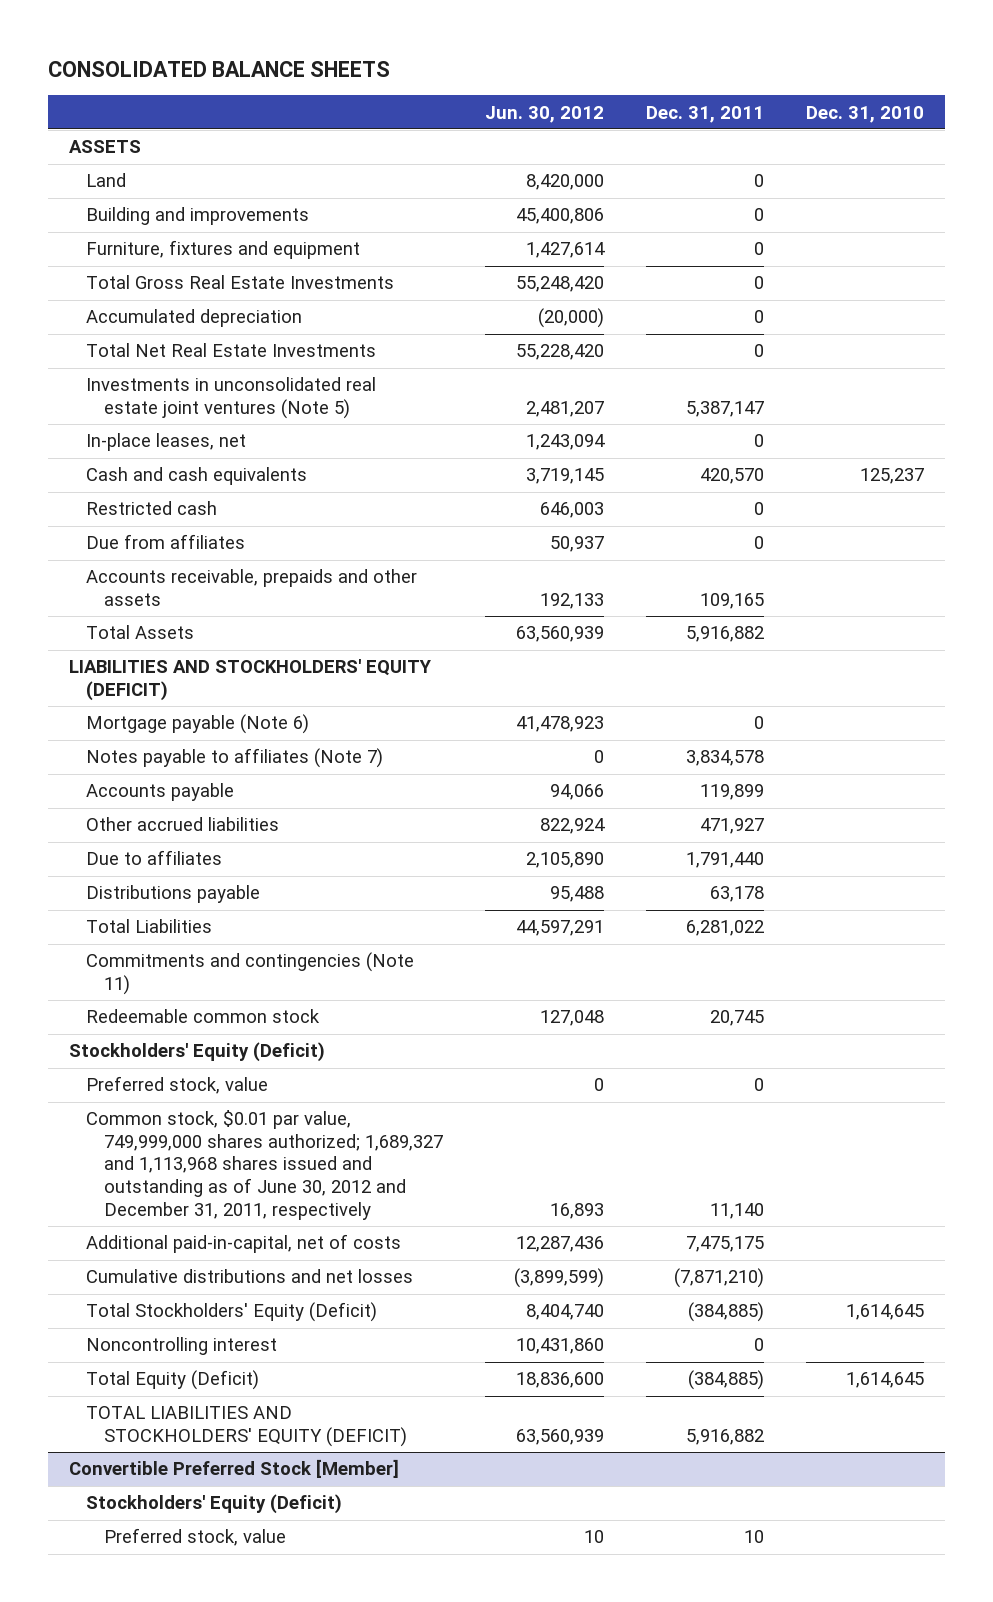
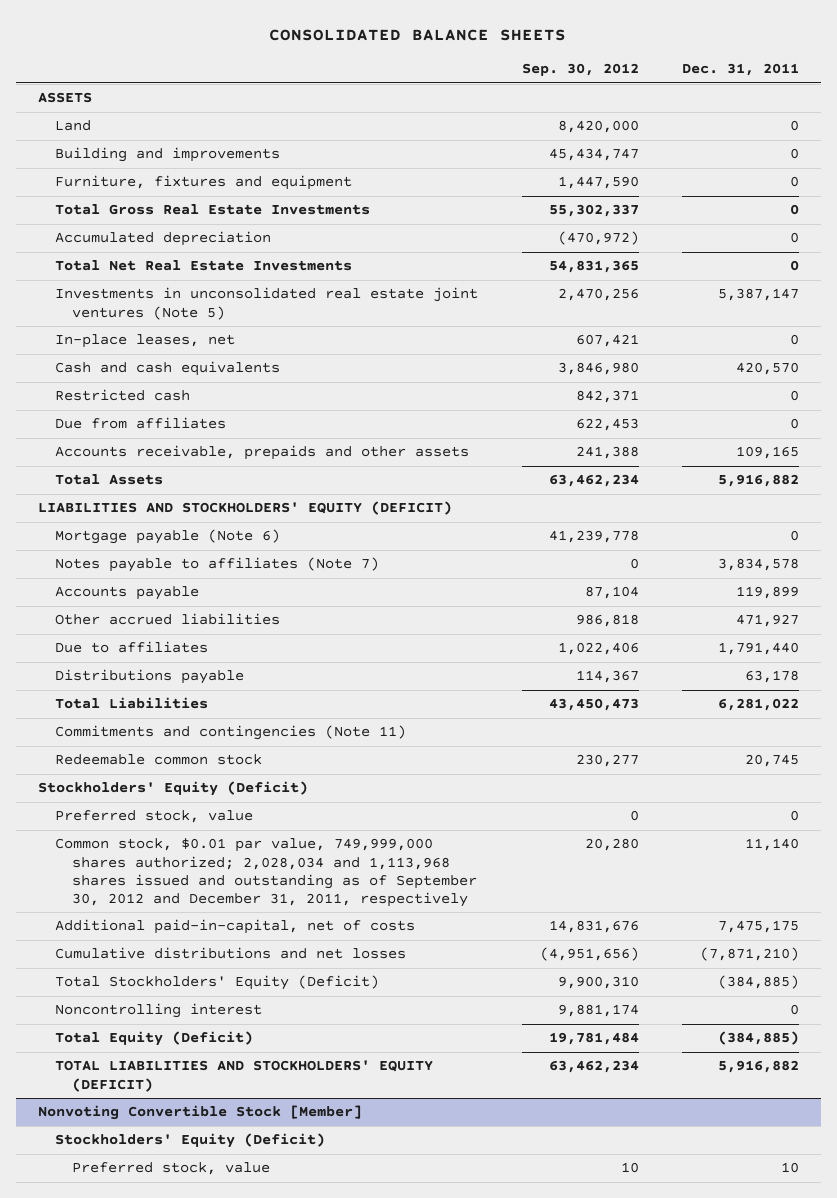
- | Jun. 30, 2012 | Dec. 31, 2011 | Dec. 31, 2010
+ | Sep. 30, 2012 | Dec. 31, 2011
- Common stock, $0.01 par value, 749,999,000 shares authorized; 1,689,327 and 1,113,968 shares issued and outstanding as of June 30, 2012 and December 31, 2011, respectively | 16,893 | 11,140 |
+ Common stock, $0.01 par value, 749,999,000 shares authorized; 2,028,034 and 1,113,968 shares issued and outstanding as of September 30, 2012 and December 31, 2011, respectively | 20,280 | 11,140
- Convertible Preferred Stock [Member]
+ Nonvoting Convertible Stock [Member]

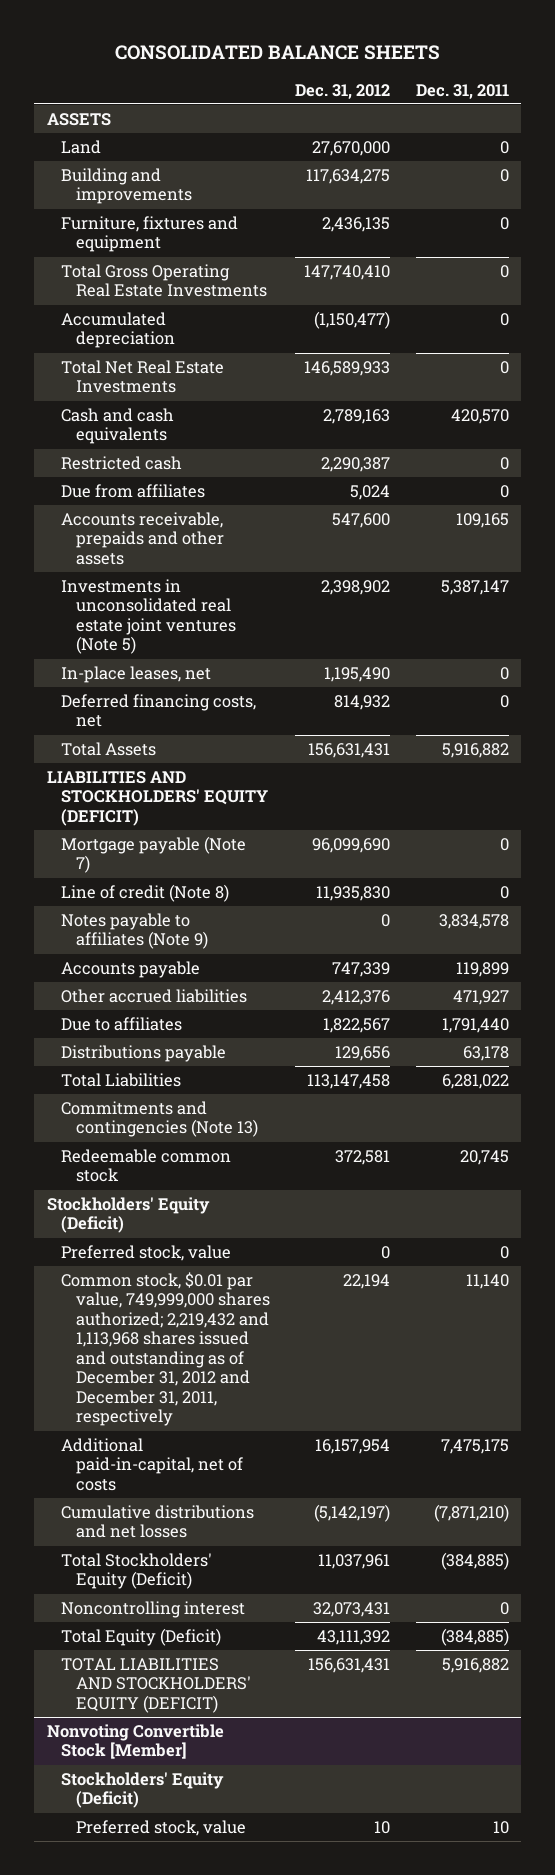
- | Sep. 30, 2012 | Dec. 31, 2011
+ | Dec. 31, 2012 | Dec. 31, 2011
- Total Gross Real Estate Investments | 55,302,337 | 0
+ Total Gross Operating Real Estate Investments | 147,740,410 | 0
moved down: Investments in unconsolidated real estate joint ventures (Note 5) | 2,398,902 | 5,387,147
moved down: In-place leases, net | 1,195,490 | 0
+ Deferred financing costs, net | 814,932 | 0
- Mortgage payable (Note 6) | 41,239,778 | 0
- Notes payable to affiliates (Note 7) | 0 | 3,834,578
+ Mortgage payable (Note 7) | 96,099,690 | 0
+ Line of credit (Note 8) | 11,935,830 | 0
+ Notes payable to affiliates (Note 9) | 0 | 3,834,578
- Commitments and contingencies (Note 11)
+ Commitments and contingencies (Note 13)
- Common stock, $0.01 par value, 749,999,000 shares authorized; 2,028,034 and 1,113,968 shares issued and outstanding as of September 30, 2012 and December 31, 2011, respectively | 20,280 | 11,140
+ Common stock, $0.01 par value, 749,999,000 shares authorized; 2,219,432 and 1,113,968 shares issued and outstanding as of December 31, 2012 and December 31, 2011, respectively | 22,194 | 11,140

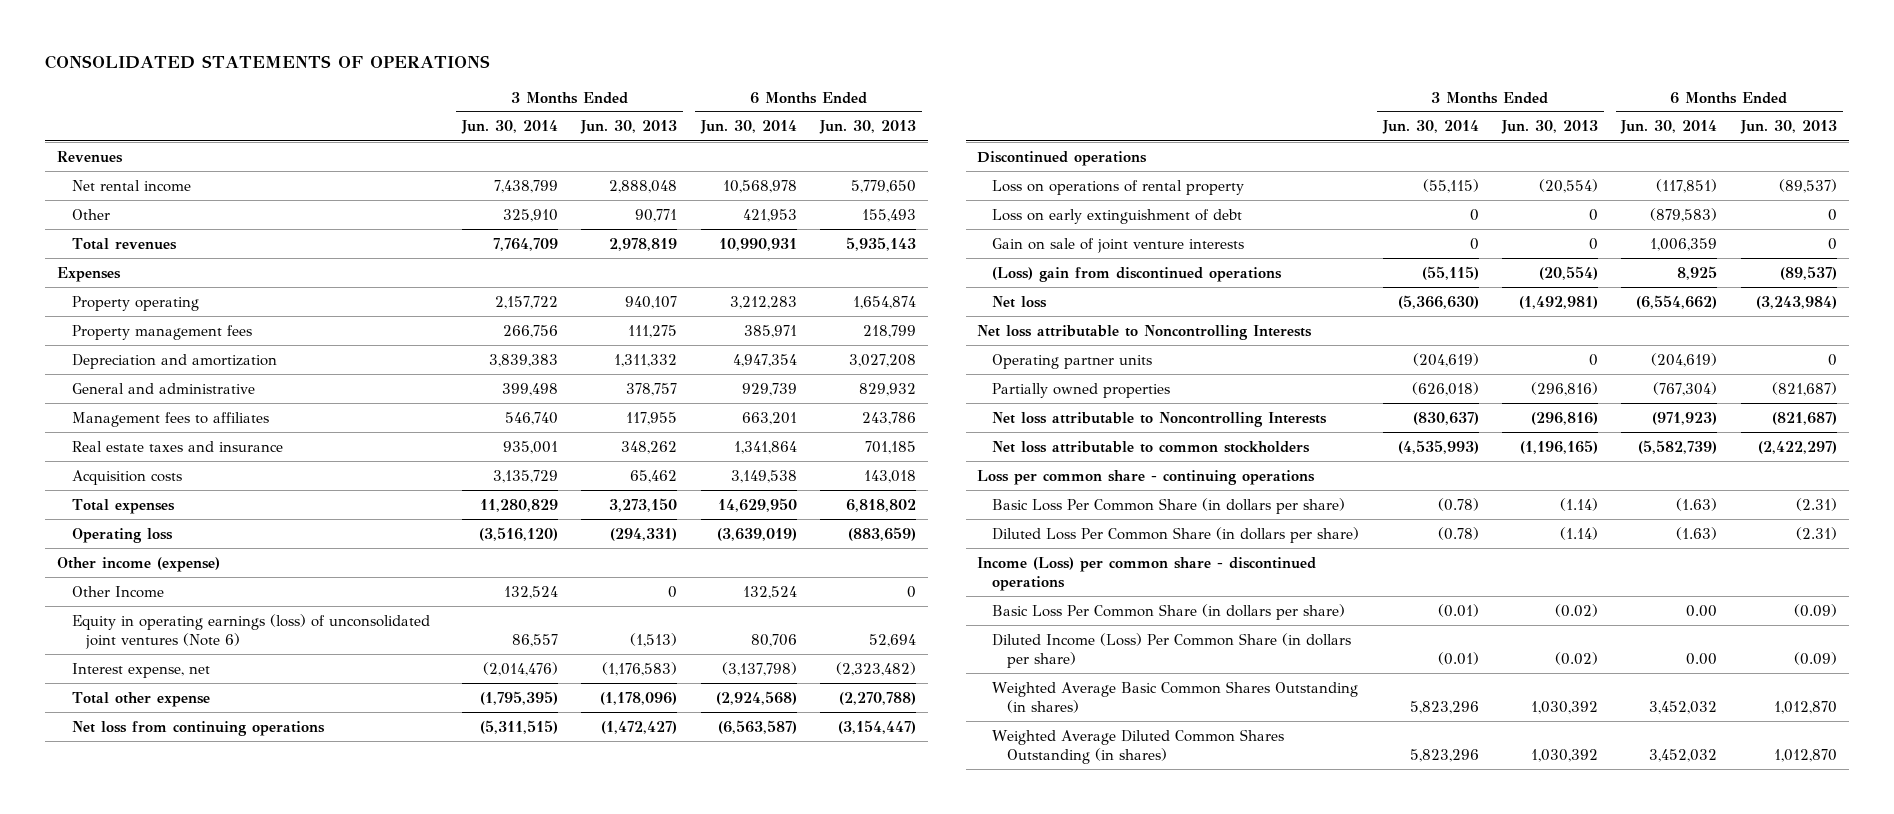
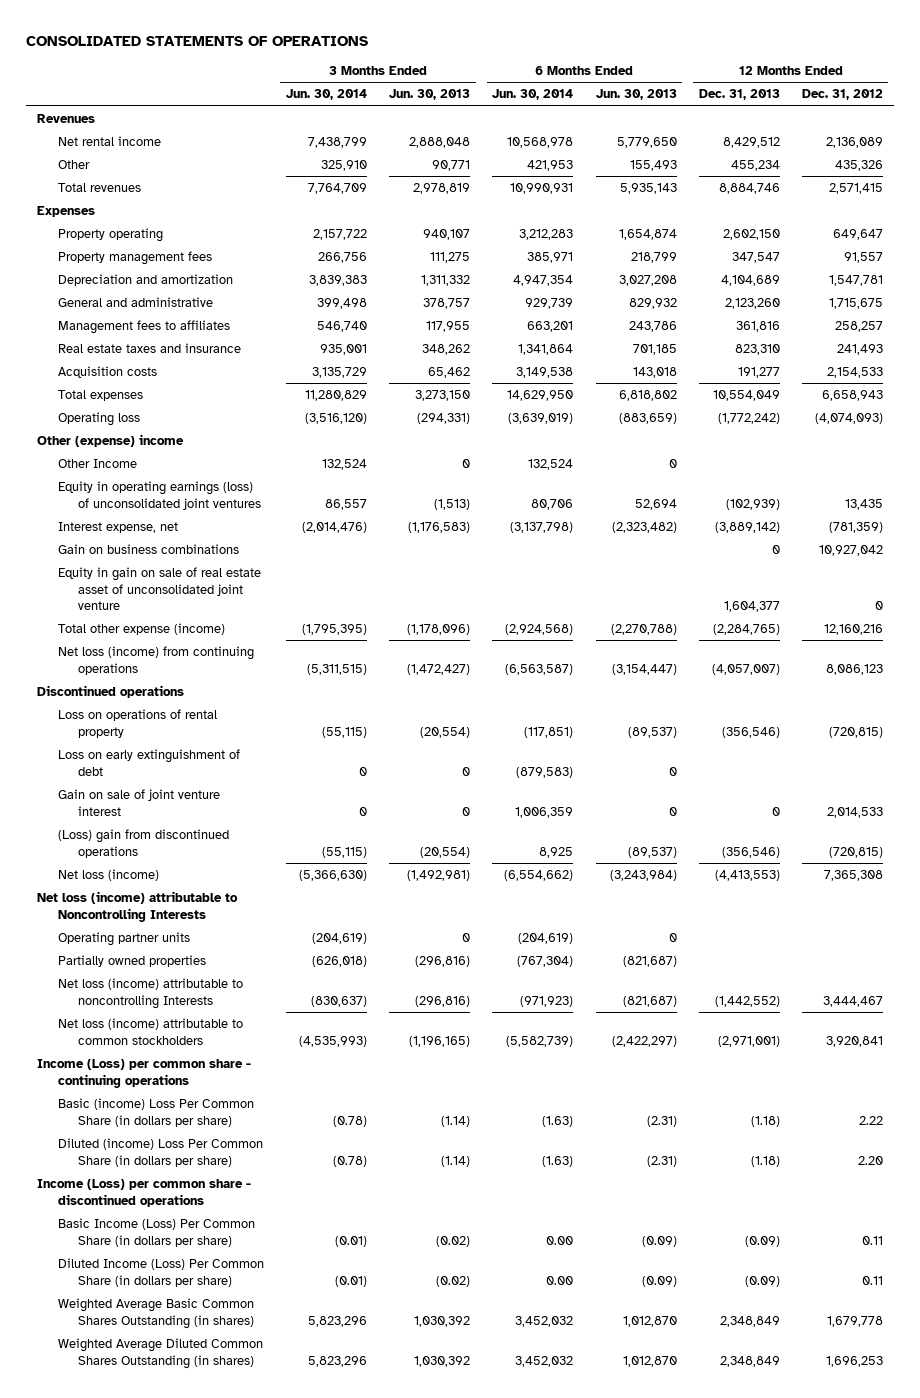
- | 3 Months Ended Jun. 30, 2014 | 3 Months Ended Jun. 30, 2013 | 6 Months Ended Jun. 30, 2014 | 6 Months Ended Jun. 30, 2013
+ | 3 Months Ended Jun. 30, 2014 | 3 Months Ended Jun. 30, 2013 | 6 Months Ended Jun. 30, 2014 | 6 Months Ended Jun. 30, 2013 | 12 Months Ended Dec. 31, 2013 | 12 Months Ended Dec. 31, 2012
- Other income (expense)
+ Other (expense) income
- Equity in operating earnings (loss) of unconsolidated joint ventures (Note 6) | 86,557 | (1,513) | 80,706 | 52,694
+ Equity in operating earnings (loss) of unconsolidated joint ventures | 86,557 | (1,513) | 80,706 | 52,694 | (102,939) | 13,435
- Total other expense | (1,795,395) | (1,178,096) | (2,924,568) | (2,270,788)
- Net loss from continuing operations | (5,311,515) | (1,472,427) | (6,563,587) | (3,154,447)
+ Gain on business combinations | | | | | 0 | 10,927,042
+ Equity in gain on sale of real estate asset of unconsolidated joint venture | | | | | 1,604,377 | 0
+ Total other expense (income) | (1,795,395) | (1,178,096) | (2,924,568) | (2,270,788) | (2,284,765) | 12,160,216
+ Net loss (income) from continuing operations | (5,311,515) | (1,472,427) | (6,563,587) | (3,154,447) | (4,057,007) | 8,086,123
- Gain on sale of joint venture interests | 0 | 0 | 1,006,359 | 0
+ Gain on sale of joint venture interest | 0 | 0 | 1,006,359 | 0 | 0 | 2,014,533
- Net loss | (5,366,630) | (1,492,981) | (6,554,662) | (3,243,984)
- Net loss attributable to Noncontrolling Interests
+ Net loss (income) | (5,366,630) | (1,492,981) | (6,554,662) | (3,243,984) | (4,413,553) | 7,365,308
+ Net loss (income) attributable to Noncontrolling Interests
- Net loss attributable to Noncontrolling Interests | (830,637) | (296,816) | (971,923) | (821,687)
- Net loss attributable to common stockholders | (4,535,993) | (1,196,165) | (5,582,739) | (2,422,297)
- Loss per common share - continuing operations
- Basic Loss Per Common Share (in dollars per share) | (0.78) | (1.14) | (1.63) | (2.31)
- Diluted Loss Per Common Share (in dollars per share) | (0.78) | (1.14) | (1.63) | (2.31)
+ Net loss (income) attributable to noncontrolling Interests | (830,637) | (296,816) | (971,923) | (821,687) | (1,442,552) | 3,444,467
+ Net loss (income) attributable to common stockholders | (4,535,993) | (1,196,165) | (5,582,739) | (2,422,297) | (2,971,001) | 3,920,841
+ Income (Loss) per common share - continuing operations
+ Basic (income) Loss Per Common Share (in dollars per share) | (0.78) | (1.14) | (1.63) | (2.31) | (1.18) | 2.22
+ Diluted (income) Loss Per Common Share (in dollars per share) | (0.78) | (1.14) | (1.63) | (2.31) | (1.18) | 2.20
- Basic Loss Per Common Share (in dollars per share) | (0.01) | (0.02) | 0.00 | (0.09)
+ Basic Income (Loss) Per Common Share (in dollars per share) | (0.01) | (0.02) | 0.00 | (0.09) | (0.09) | 0.11

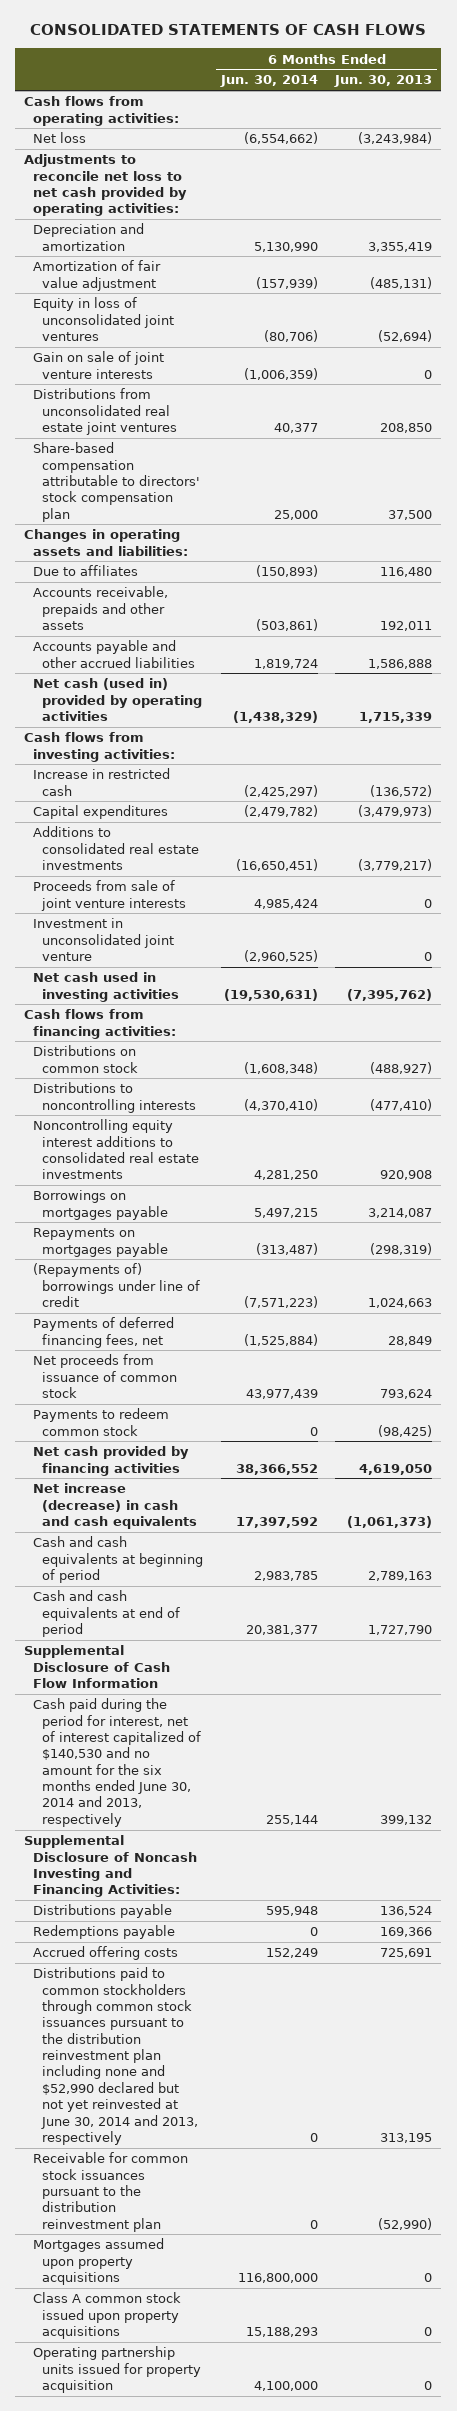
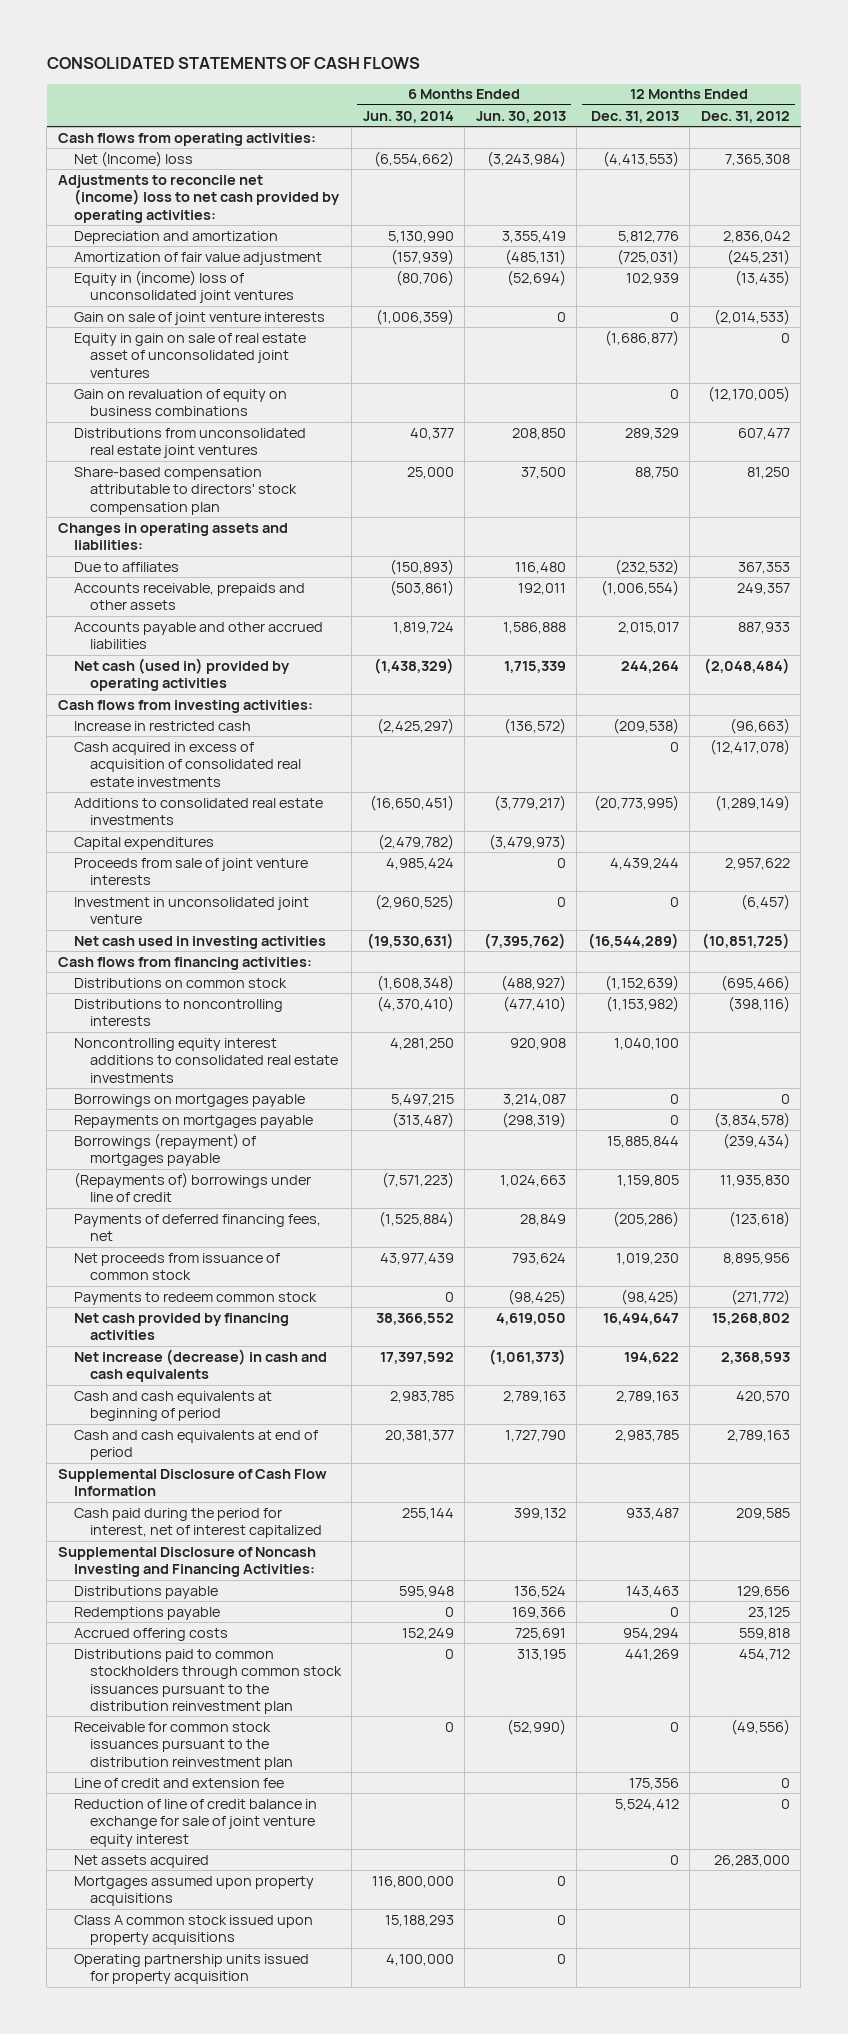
- | 6 Months Ended Jun. 30, 2014 | 6 Months Ended Jun. 30, 2013
+ | 6 Months Ended Jun. 30, 2014 | 6 Months Ended Jun. 30, 2013 | 12 Months Ended Dec. 31, 2013 | 12 Months Ended Dec. 31, 2012
- Net loss | (6,554,662) | (3,243,984)
- Adjustments to reconcile net loss to net cash provided by operating activities:
+ Net (Income) loss | (6,554,662) | (3,243,984) | (4,413,553) | 7,365,308
+ Adjustments to reconcile net (income) loss to net cash provided by operating activities:
- Equity in loss of unconsolidated joint ventures | (80,706) | (52,694)
+ Equity in (income) loss of unconsolidated joint ventures | (80,706) | (52,694) | 102,939 | (13,435)
+ Equity in gain on sale of real estate asset of unconsolidated joint ventures | | | (1,686,877) | 0
+ Gain on revaluation of equity on business combinations | | | 0 | (12,170,005)
+ Cash acquired in excess of acquisition of consolidated real estate investments | | | 0 | (12,417,078)
moved down: Capital expenditures | (2,479,782) | (3,479,973) | |
+ Borrowings (repayment) of mortgages payable | | | 15,885,844 | (239,434)
- Cash paid during the period for interest, net of interest capitalized of $140,530 and no amount for the six months ended June 30, 2014 and 2013, respectively | 255,144 | 399,132
+ Cash paid during the period for interest, net of interest capitalized | 255,144 | 399,132 | 933,487 | 209,585
- Distributions paid to common stockholders through common stock issuances pursuant to the distribution reinvestment plan including none and $52,990 declared but not yet reinvested at June 30, 2014 and 2013, respectively | 0 | 313,195
+ Distributions paid to common stockholders through common stock issuances pursuant to the distribution reinvestment plan | 0 | 313,195 | 441,269 | 454,712
+ Line of credit and extension fee | | | 175,356 | 0
+ Reduction of line of credit balance in exchange for sale of joint venture equity interest | | | 5,524,412 | 0
+ Net assets acquired | | | 0 | 26,283,000

